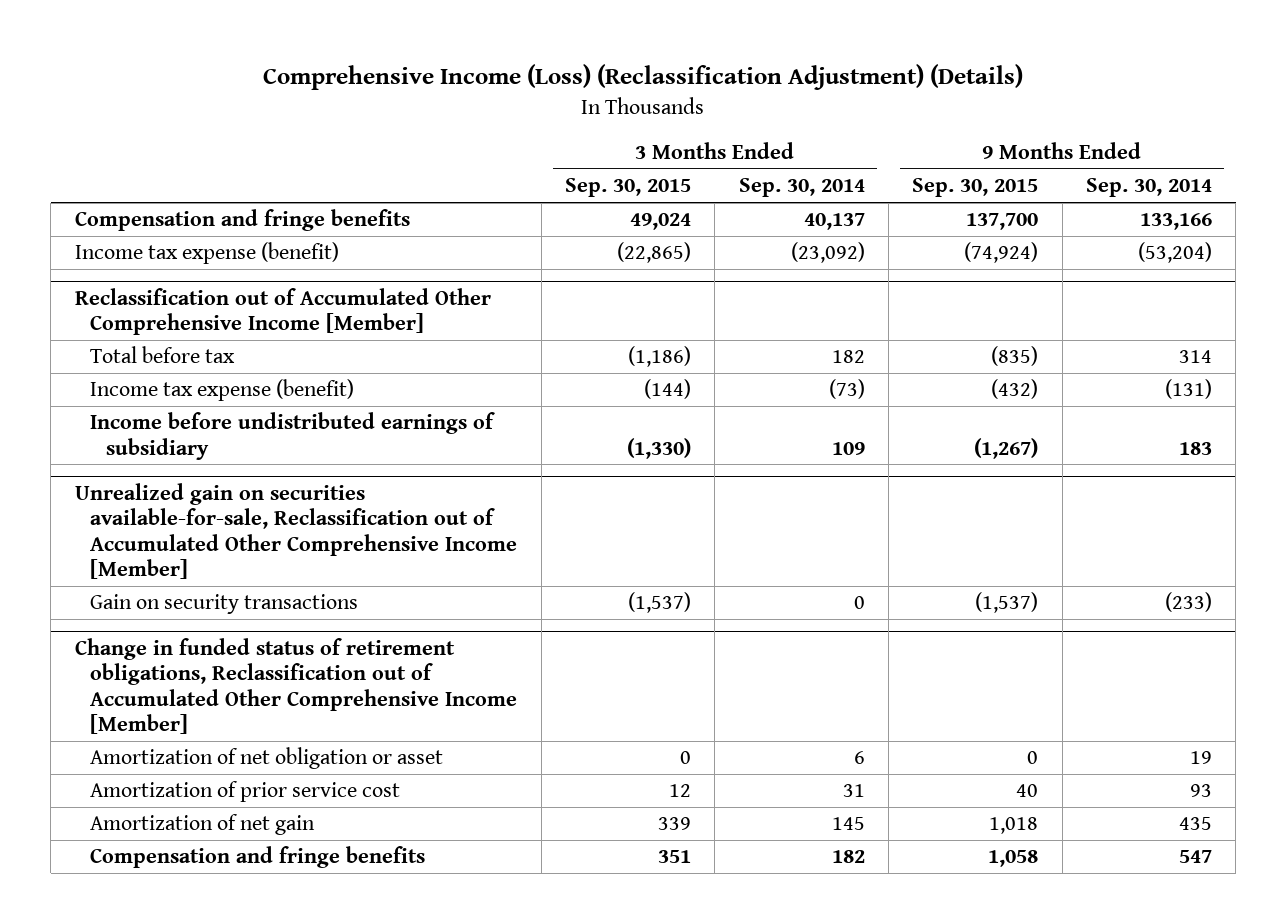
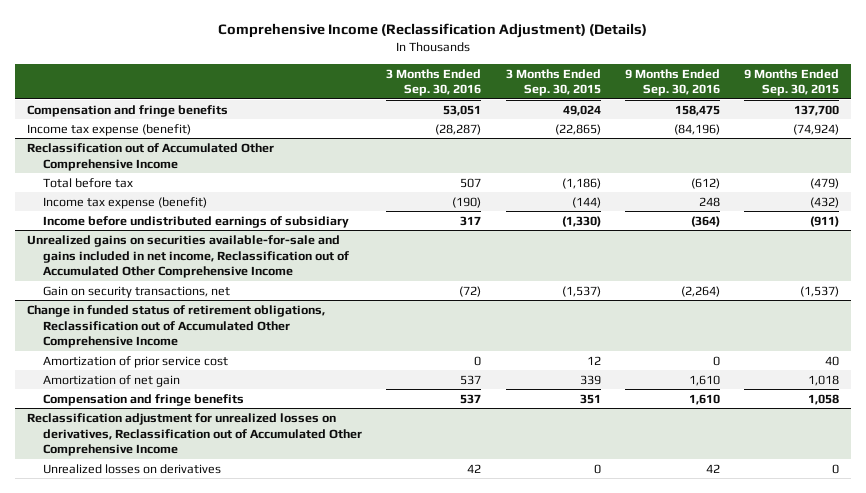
- Comprehensive Income (Loss) (Reclassification Adjustment) (Details)
+ Comprehensive Income (Reclassification Adjustment) (Details)
- | 3 Months Ended Sep. 30, 2015 | 3 Months Ended Sep. 30, 2014 | 9 Months Ended Sep. 30, 2015 | 9 Months Ended Sep. 30, 2014
+ | 3 Months Ended Sep. 30, 2016 | 3 Months Ended Sep. 30, 2015 | 9 Months Ended Sep. 30, 2016 | 9 Months Ended Sep. 30, 2015
- Reclassification out of Accumulated Other Comprehensive Income [Member]
- Total before tax | (1,186) | 182 | (835) | 314
+ Reclassification out of Accumulated Other Comprehensive Income
+ Total before tax | 507 | (1,186) | (612) | (479)
- Income before undistributed earnings of subsidiary | (1,330) | 109 | (1,267) | 183
- Unrealized gain on securities available-for-sale, Reclassification out of Accumulated Other Comprehensive Income [Member]
- Gain on security transactions | (1,537) | 0 | (1,537) | (233)
- Change in funded status of retirement obligations, Reclassification out of Accumulated Other Comprehensive Income [Member]
- Amortization of net obligation or asset | 0 | 6 | 0 | 19
+ Income before undistributed earnings of subsidiary | 317 | (1,330) | (364) | (911)
+ Unrealized gains on securities available-for-sale and gains included in net income, Reclassification out of Accumulated Other Comprehensive Income
+ Gain on security transactions, net | (72) | (1,537) | (2,264) | (1,537)
+ Change in funded status of retirement obligations, Reclassification out of Accumulated Other Comprehensive Income
+ Reclassification adjustment for unrealized losses on derivatives, Reclassification out of Accumulated Other Comprehensive Income
+ Unrealized losses on derivatives | 42 | 0 | 42 | 0

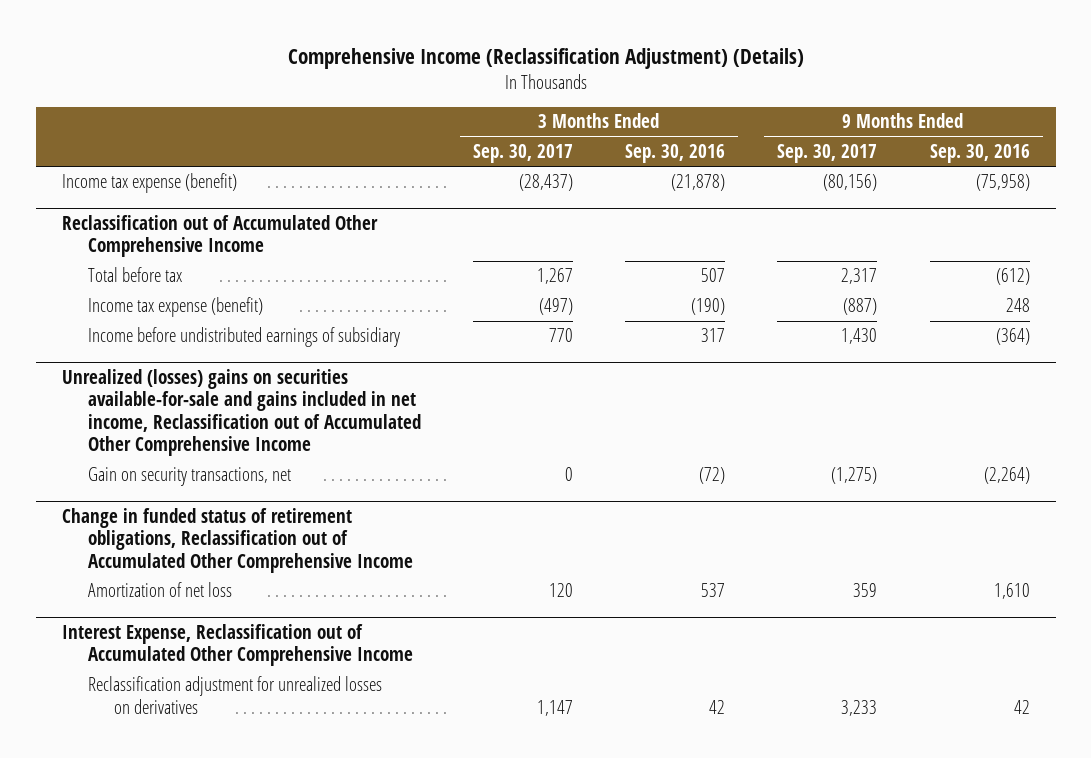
- | 3 Months Ended Sep. 30, 2016 | 3 Months Ended Sep. 30, 2015 | 9 Months Ended Sep. 30, 2016 | 9 Months Ended Sep. 30, 2015
+ | 3 Months Ended Sep. 30, 2017 | 3 Months Ended Sep. 30, 2016 | 9 Months Ended Sep. 30, 2017 | 9 Months Ended Sep. 30, 2016
- Compensation and fringe benefits | 53,051 | 49,024 | 158,475 | 137,700
- Income tax expense (benefit) | (28,287) | (22,865) | (84,196) | (74,924)
+ Income tax expense (benefit) | (28,437) | (21,878) | (80,156) | (75,958)
- Unrealized gains on securities available-for-sale and gains included in net income, Reclassification out of Accumulated Other Comprehensive Income
+ Unrealized (losses) gains on securities available-for-sale and gains included in net income, Reclassification out of Accumulated Other Comprehensive Income
@ Change in funded status of retirement obligations, Reclassification out of Accumulated Other Comprehensive Income
- Amortization of prior service cost | 0 | 12 | 0 | 40
- Amortization of net gain | 537 | 339 | 1,610 | 1,018
- Compensation and fringe benefits | 537 | 351 | 1,610 | 1,058
- Reclassification adjustment for unrealized losses on derivatives, Reclassification out of Accumulated Other Comprehensive Income
- Unrealized losses on derivatives | 42 | 0 | 42 | 0
@ Change in funded status of retirement obligations, Reclassification out of Accumulated Other Comprehensive Income
+ Amortization of net loss | 120 | 537 | 359 | 1,610
+ Interest Expense, Reclassification out of Accumulated Other Comprehensive Income
+ Reclassification adjustment for unrealized losses on derivatives | 1,147 | 42 | 3,233 | 42

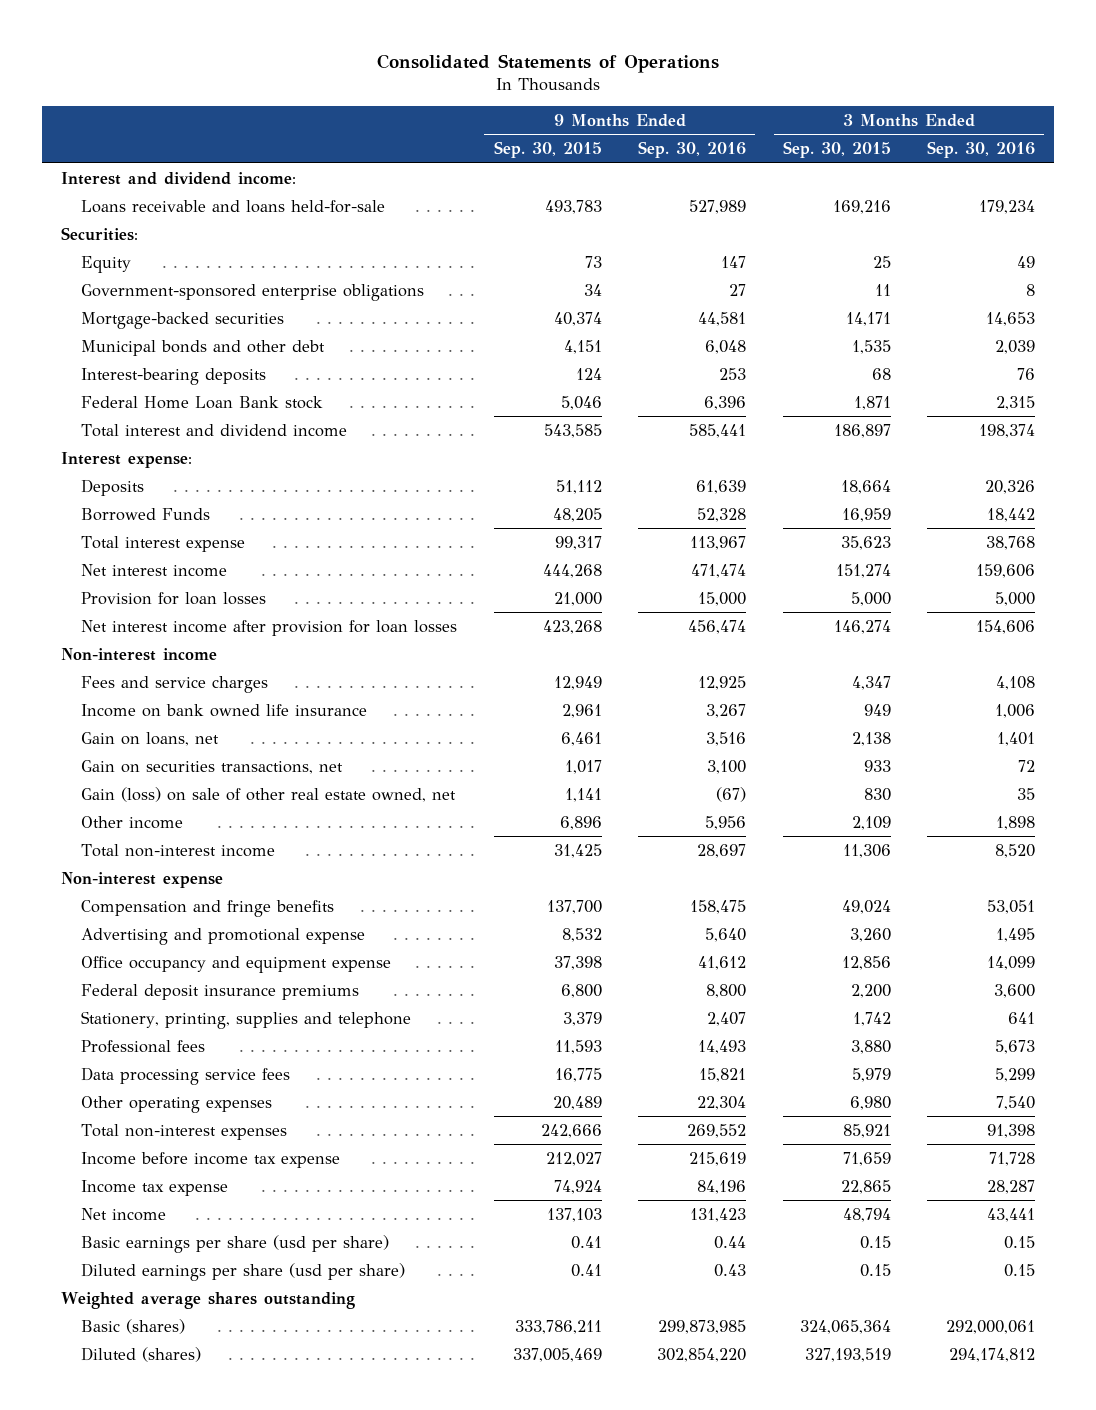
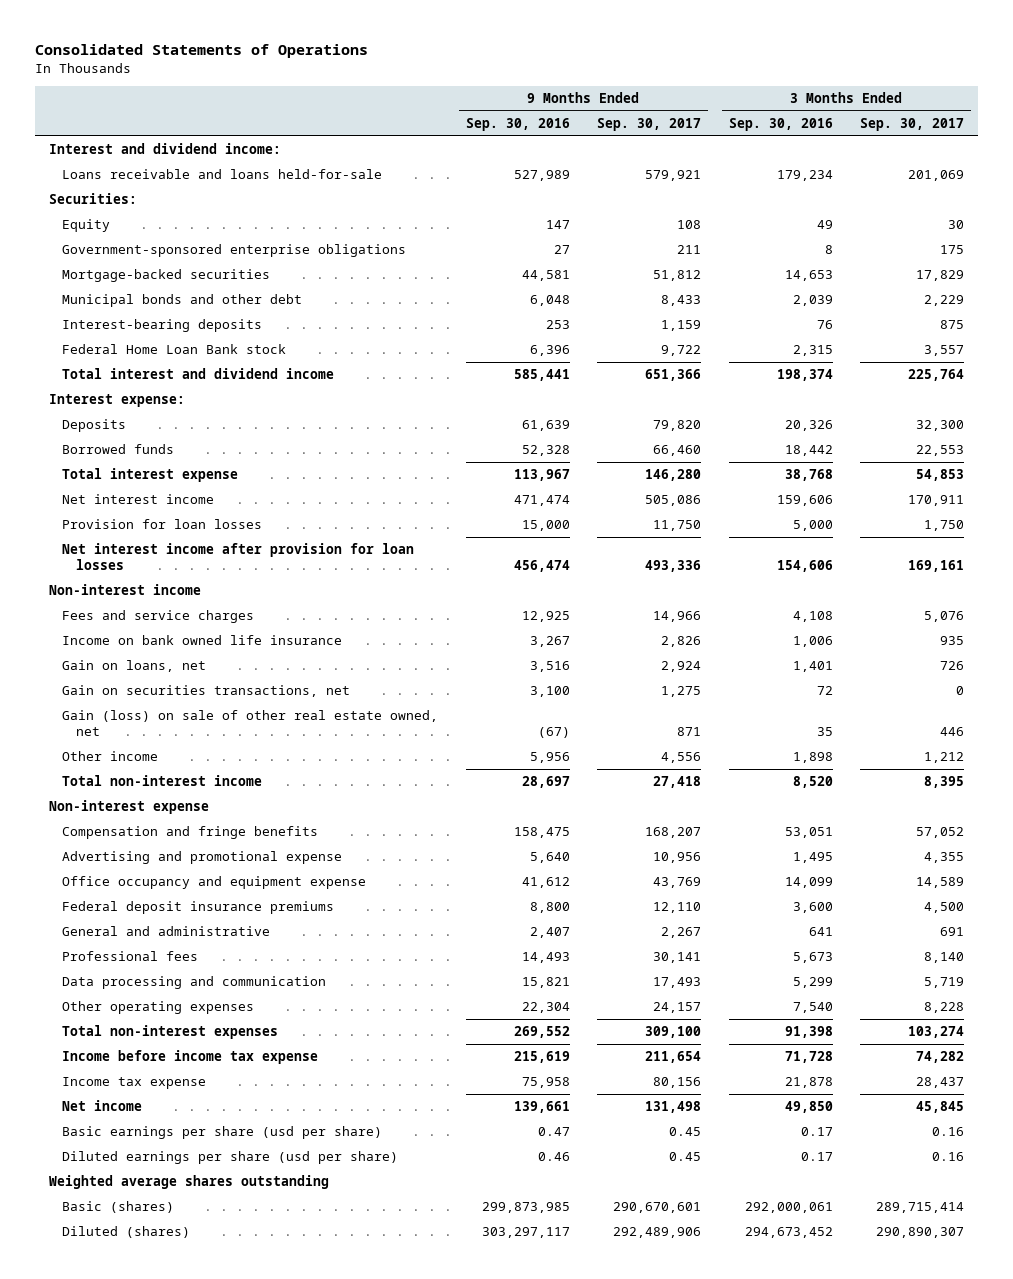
- | 9 Months Ended Sep. 30, 2015 | 9 Months Ended Sep. 30, 2016 | 3 Months Ended Sep. 30, 2015 | 3 Months Ended Sep. 30, 2016
+ | 9 Months Ended Sep. 30, 2016 | 9 Months Ended Sep. 30, 2017 | 3 Months Ended Sep. 30, 2016 | 3 Months Ended Sep. 30, 2017
- Borrowed Funds | 48,205 | 52,328 | 16,959 | 18,442
+ Borrowed funds | 52,328 | 66,460 | 18,442 | 22,553
- Stationery, printing, supplies and telephone | 3,379 | 2,407 | 1,742 | 641
+ General and administrative | 2,407 | 2,267 | 641 | 691
- Data processing service fees | 16,775 | 15,821 | 5,979 | 5,299
+ Data processing and communication | 15,821 | 17,493 | 5,299 | 5,719
- Income tax expense | 74,924 | 84,196 | 22,865 | 28,287
- Net income | 137,103 | 131,423 | 48,794 | 43,441
- Basic earnings per share (usd per share) | 0.41 | 0.44 | 0.15 | 0.15
- Diluted earnings per share (usd per share) | 0.41 | 0.43 | 0.15 | 0.15
+ Income tax expense | 75,958 | 80,156 | 21,878 | 28,437
+ Net income | 139,661 | 131,498 | 49,850 | 45,845
+ Basic earnings per share (usd per share) | 0.47 | 0.45 | 0.17 | 0.16
+ Diluted earnings per share (usd per share) | 0.46 | 0.45 | 0.17 | 0.16
- Diluted (shares) | 337,005,469 | 302,854,220 | 327,193,519 | 294,174,812
+ Diluted (shares) | 303,297,117 | 292,489,906 | 294,673,452 | 290,890,307

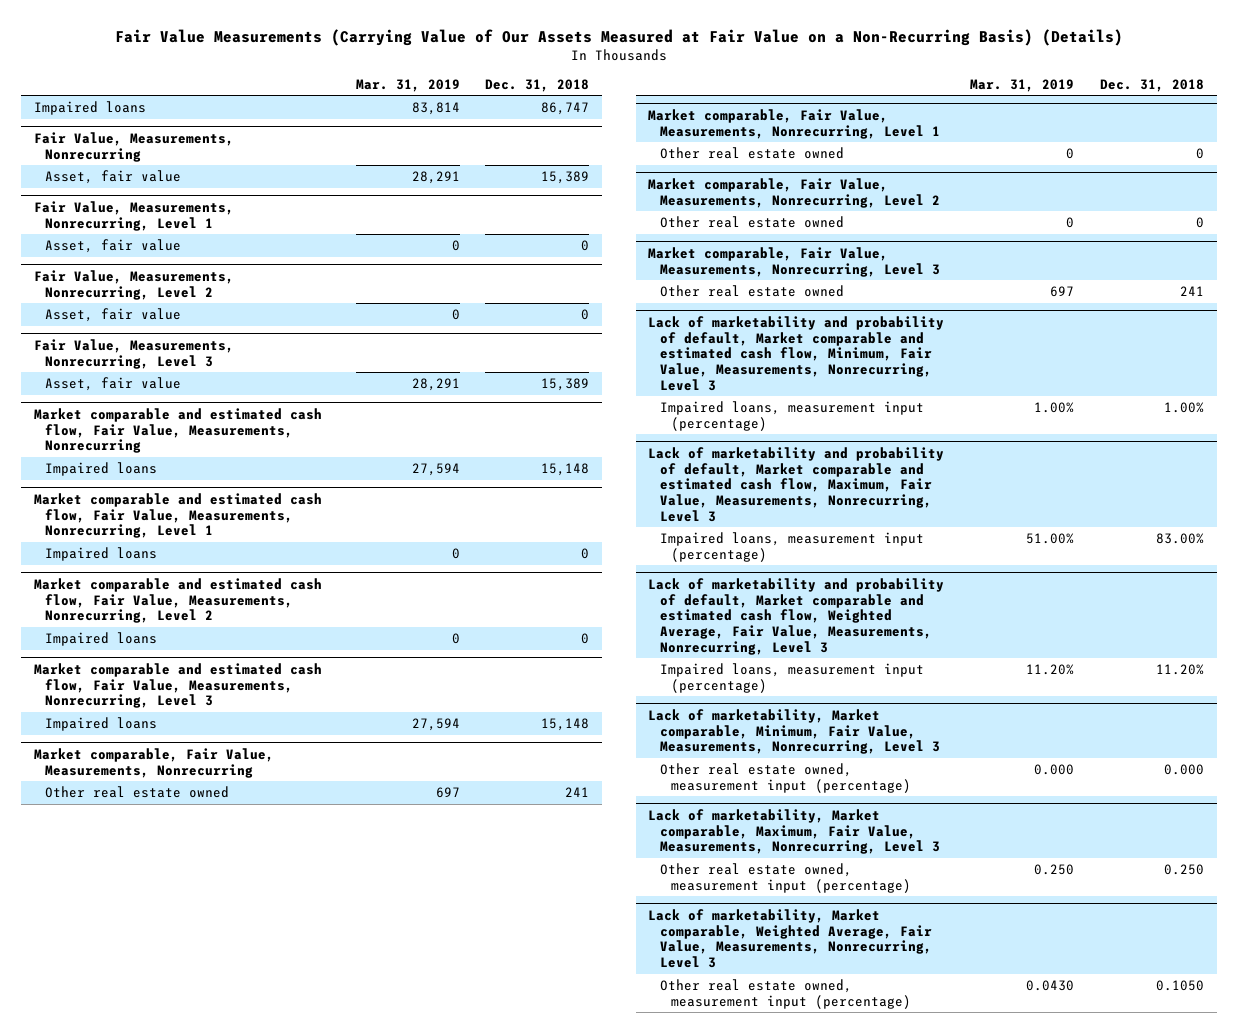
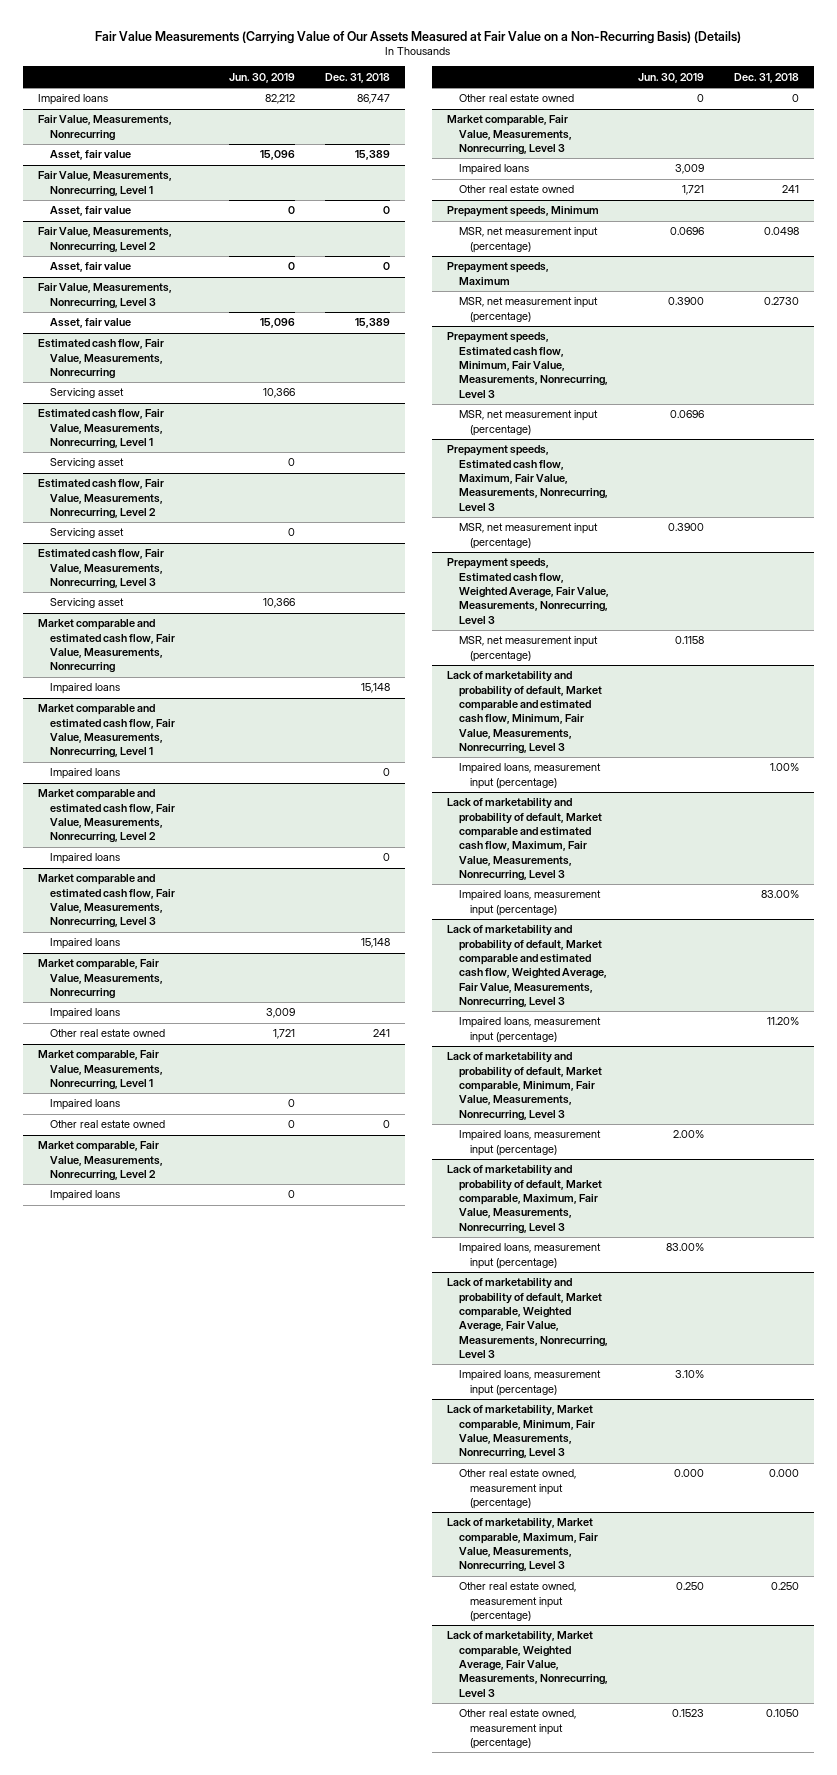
- | Mar. 31, 2019 | Dec. 31, 2018
+ | Jun. 30, 2019 | Dec. 31, 2018
+ Estimated cash flow, Fair Value, Measurements, Nonrecurring
+ Servicing asset | 10,366 |
+ Estimated cash flow, Fair Value, Measurements, Nonrecurring, Level 1
+ Servicing asset | 0 |
+ Estimated cash flow, Fair Value, Measurements, Nonrecurring, Level 2
+ Servicing asset | 0 |
+ Estimated cash flow, Fair Value, Measurements, Nonrecurring, Level 3
+ Servicing asset | 10,366 |
@ Market comparable, Fair Value, Measurements, Nonrecurring
+ Impaired loans | 3,009 |
@ Market comparable, Fair Value, Measurements, Nonrecurring, Level 1
+ Impaired loans | 0 |
@ Market comparable, Fair Value, Measurements, Nonrecurring, Level 2
+ Impaired loans | 0 |
@ Market comparable, Fair Value, Measurements, Nonrecurring, Level 3
+ Impaired loans | 3,009 |
+ Prepayment speeds, Minimum
+ MSR, net measurement input (percentage) | 0.0696 | 0.0498
+ Prepayment speeds, Maximum
+ MSR, net measurement input (percentage) | 0.3900 | 0.2730
+ Prepayment speeds, Estimated cash flow, Minimum, Fair Value, Measurements, Nonrecurring, Level 3
+ MSR, net measurement input (percentage) | 0.0696 |
+ Prepayment speeds, Estimated cash flow, Maximum, Fair Value, Measurements, Nonrecurring, Level 3
+ MSR, net measurement input (percentage) | 0.3900 |
+ Prepayment speeds, Estimated cash flow, Weighted Average, Fair Value, Measurements, Nonrecurring, Level 3
+ MSR, net measurement input (percentage) | 0.1158 |
+ Lack of marketability and probability of default, Market comparable, Minimum, Fair Value, Measurements, Nonrecurring, Level 3
+ Impaired loans, measurement input (percentage) | 2.00% |
+ Lack of marketability and probability of default, Market comparable, Maximum, Fair Value, Measurements, Nonrecurring, Level 3
+ Impaired loans, measurement input (percentage) | 83.00% |
+ Lack of marketability and probability of default, Market comparable, Weighted Average, Fair Value, Measurements, Nonrecurring, Level 3
+ Impaired loans, measurement input (percentage) | 3.10% |

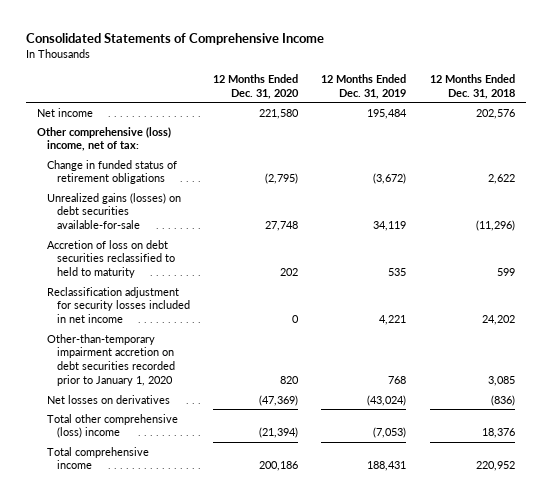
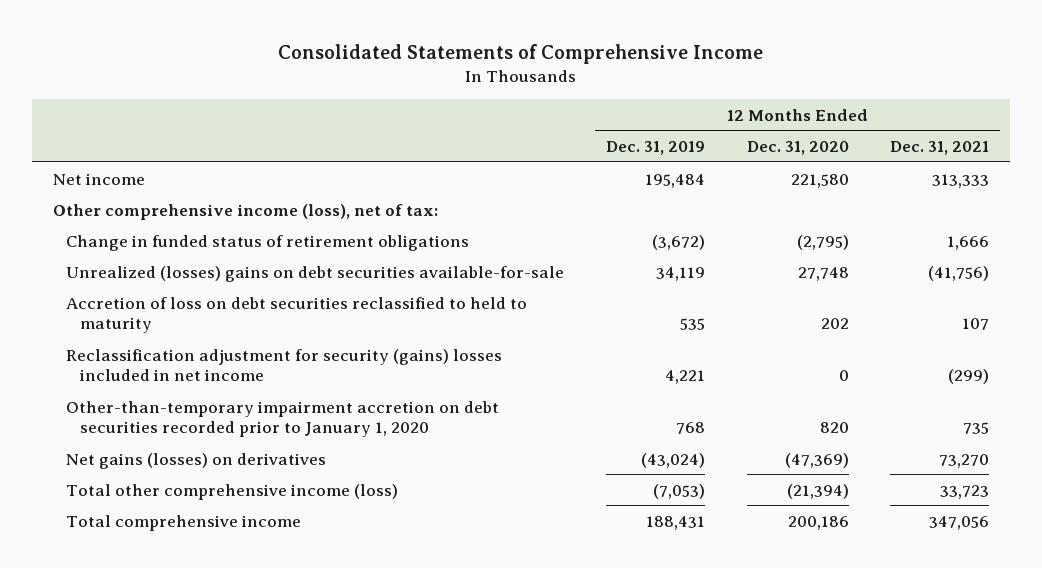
- | 12 Months Ended Dec. 31, 2020 | 12 Months Ended Dec. 31, 2019 | 12 Months Ended Dec. 31, 2018
+ | 12 Months Ended Dec. 31, 2019 | 12 Months Ended Dec. 31, 2020 | 12 Months Ended Dec. 31, 2021
- Other comprehensive (loss) income, net of tax:
+ Other comprehensive income (loss), net of tax:
- Unrealized gains (losses) on debt securities available-for-sale | 27,748 | 34,119 | (11,296)
+ Unrealized (losses) gains on debt securities available-for-sale | 34,119 | 27,748 | (41,756)
- Reclassification adjustment for security losses included in net income | 0 | 4,221 | 24,202
+ Reclassification adjustment for security (gains) losses included in net income | 4,221 | 0 | (299)
- Net losses on derivatives | (47,369) | (43,024) | (836)
- Total other comprehensive (loss) income | (21,394) | (7,053) | 18,376
+ Net gains (losses) on derivatives | (43,024) | (47,369) | 73,270
+ Total other comprehensive income (loss) | (7,053) | (21,394) | 33,723

